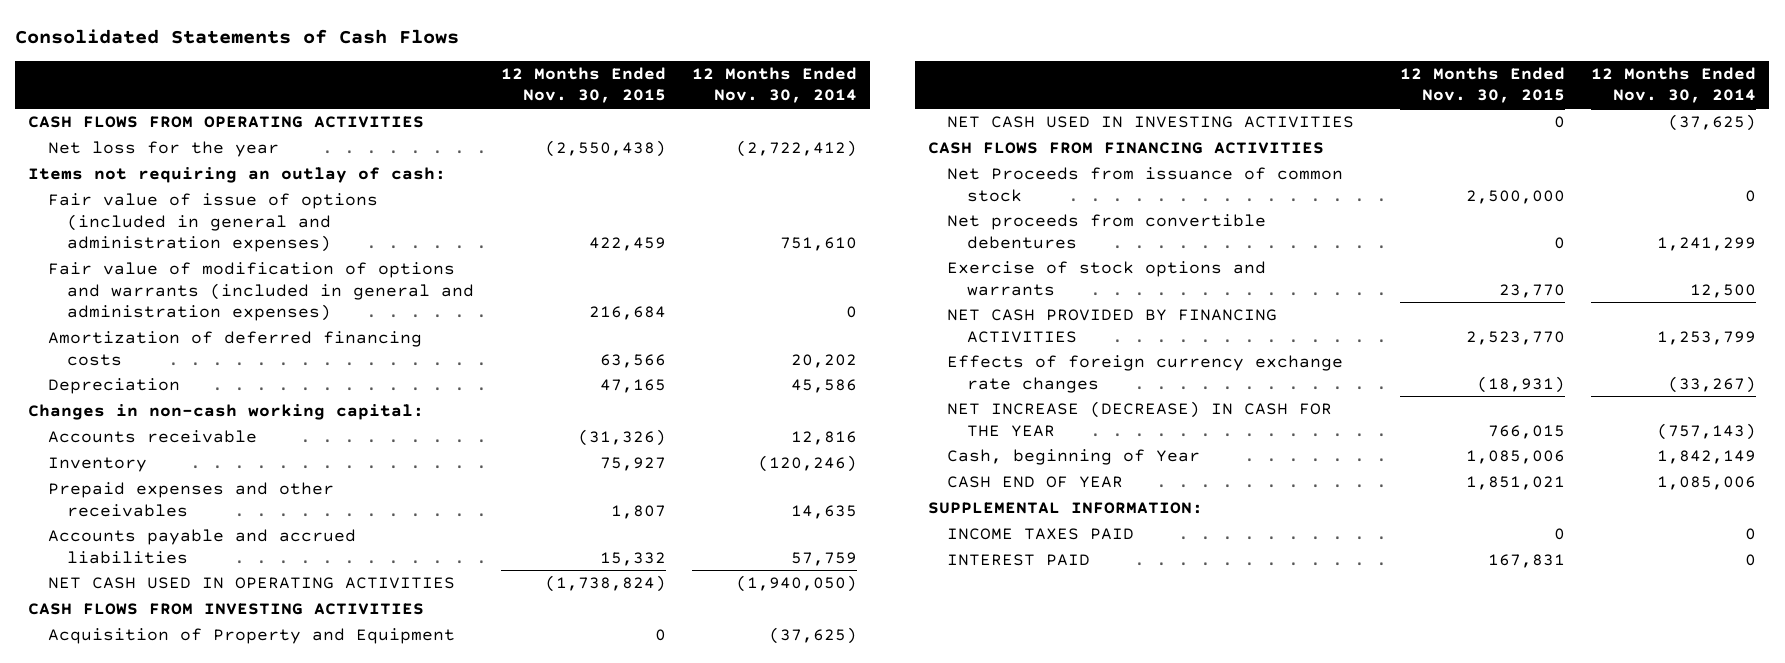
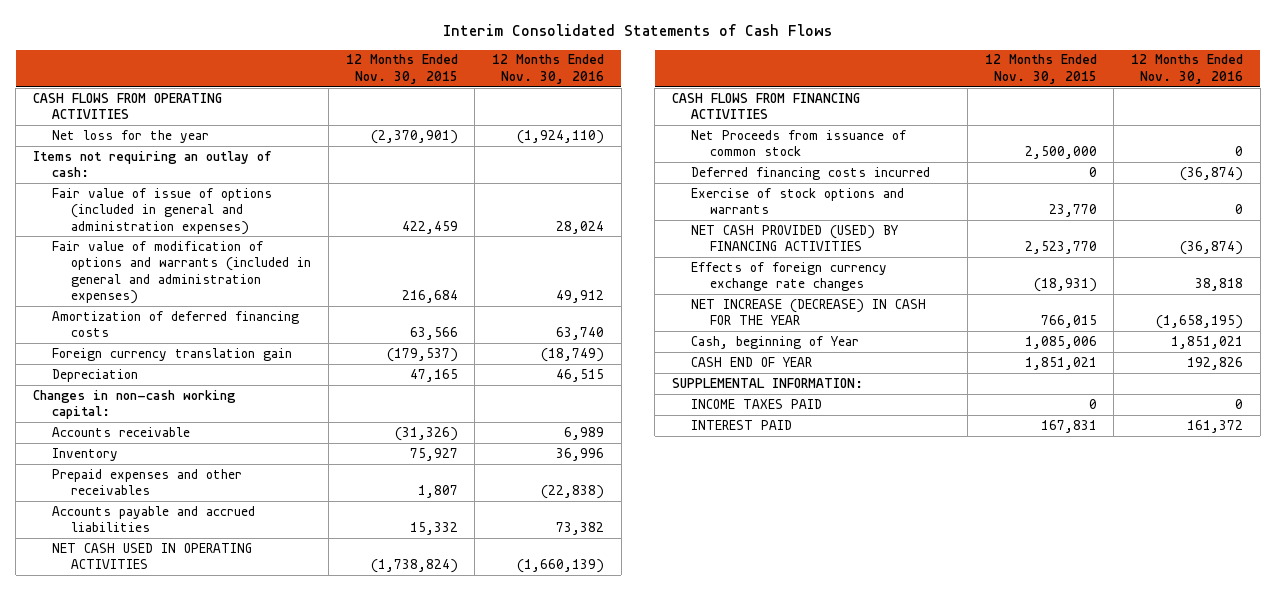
- Consolidated Statements of Cash Flows
+ Interim Consolidated Statements of Cash Flows
- | 12 Months Ended Nov. 30, 2015 | 12 Months Ended Nov. 30, 2014
+ | 12 Months Ended Nov. 30, 2015 | 12 Months Ended Nov. 30, 2016
- Net loss for the year | (2,550,438) | (2,722,412)
+ Net loss for the year | (2,370,901) | (1,924,110)
+ Foreign currency translation gain | (179,537) | (18,749)
- CASH FLOWS FROM INVESTING ACTIVITIES
- Acquisition of Property and Equipment | 0 | (37,625)
- NET CASH USED IN INVESTING ACTIVITIES | 0 | (37,625)
- Net proceeds from convertible debentures | 0 | 1,241,299
+ Deferred financing costs incurred | 0 | (36,874)
- NET CASH PROVIDED BY FINANCING ACTIVITIES | 2,523,770 | 1,253,799
+ NET CASH PROVIDED (USED) BY FINANCING ACTIVITIES | 2,523,770 | (36,874)

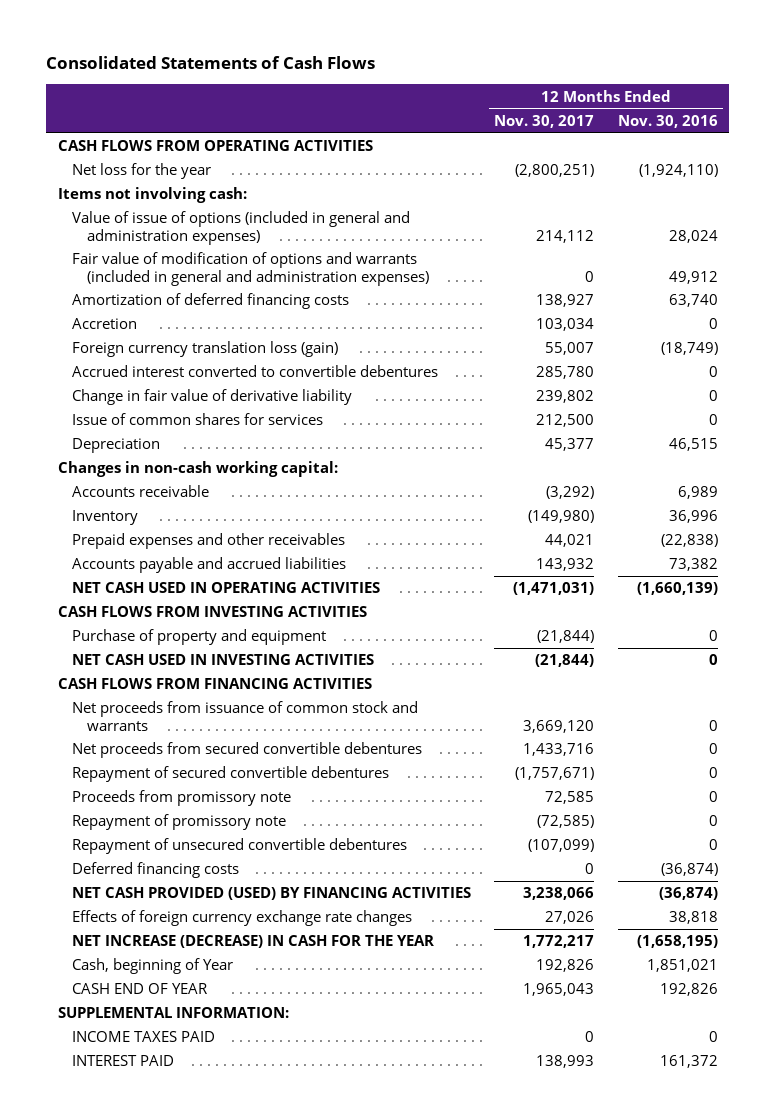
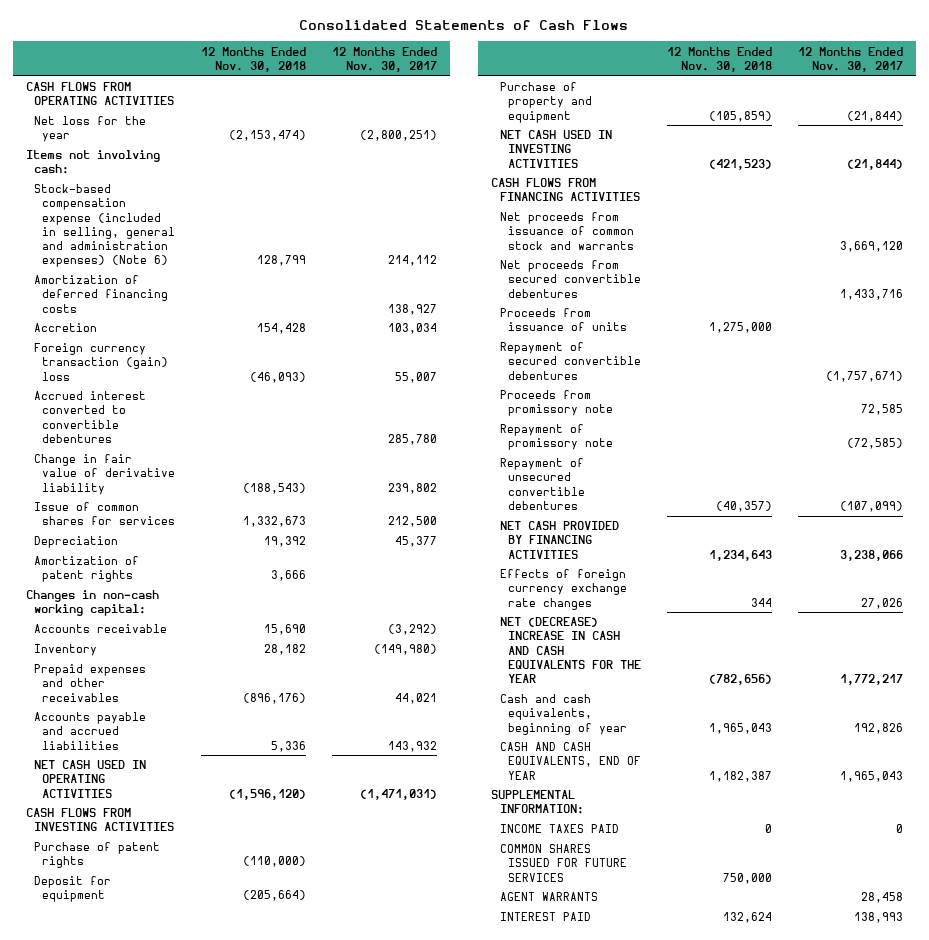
- | 12 Months Ended Nov. 30, 2017 | 12 Months Ended Nov. 30, 2016
+ | 12 Months Ended Nov. 30, 2018 | 12 Months Ended Nov. 30, 2017
- Value of issue of options (included in general and administration expenses) | 214,112 | 28,024
- Fair value of modification of options and warrants (included in general and administration expenses) | 0 | 49,912
+ Stock-based compensation expense (included in selling, general and administration expenses) (Note 6) | 128,799 | 214,112
- Foreign currency translation loss (gain) | 55,007 | (18,749)
+ Foreign currency transaction (gain) loss | (46,093) | 55,007
+ Amortization of patent rights | 3,666 |
+ Purchase of patent rights | (110,000) |
+ Deposit for equipment | (205,664) |
+ Proceeds from issuance of units | 1,275,000 |
- Deferred financing costs | 0 | (36,874)
- NET CASH PROVIDED (USED) BY FINANCING ACTIVITIES | 3,238,066 | (36,874)
+ NET CASH PROVIDED BY FINANCING ACTIVITIES | 1,234,643 | 3,238,066
- NET INCREASE (DECREASE) IN CASH FOR THE YEAR | 1,772,217 | (1,658,195)
- Cash, beginning of Year | 192,826 | 1,851,021
- CASH END OF YEAR | 1,965,043 | 192,826
+ NET (DECREASE) INCREASE IN CASH AND CASH EQUIVALENTS FOR THE YEAR | (782,656) | 1,772,217
+ Cash and cash equivalents, beginning of year | 1,965,043 | 192,826
+ CASH AND CASH EQUIVALENTS, END OF YEAR | 1,182,387 | 1,965,043
+ COMMON SHARES ISSUED FOR FUTURE SERVICES | 750,000 |
+ AGENT WARRANTS | | 28,458

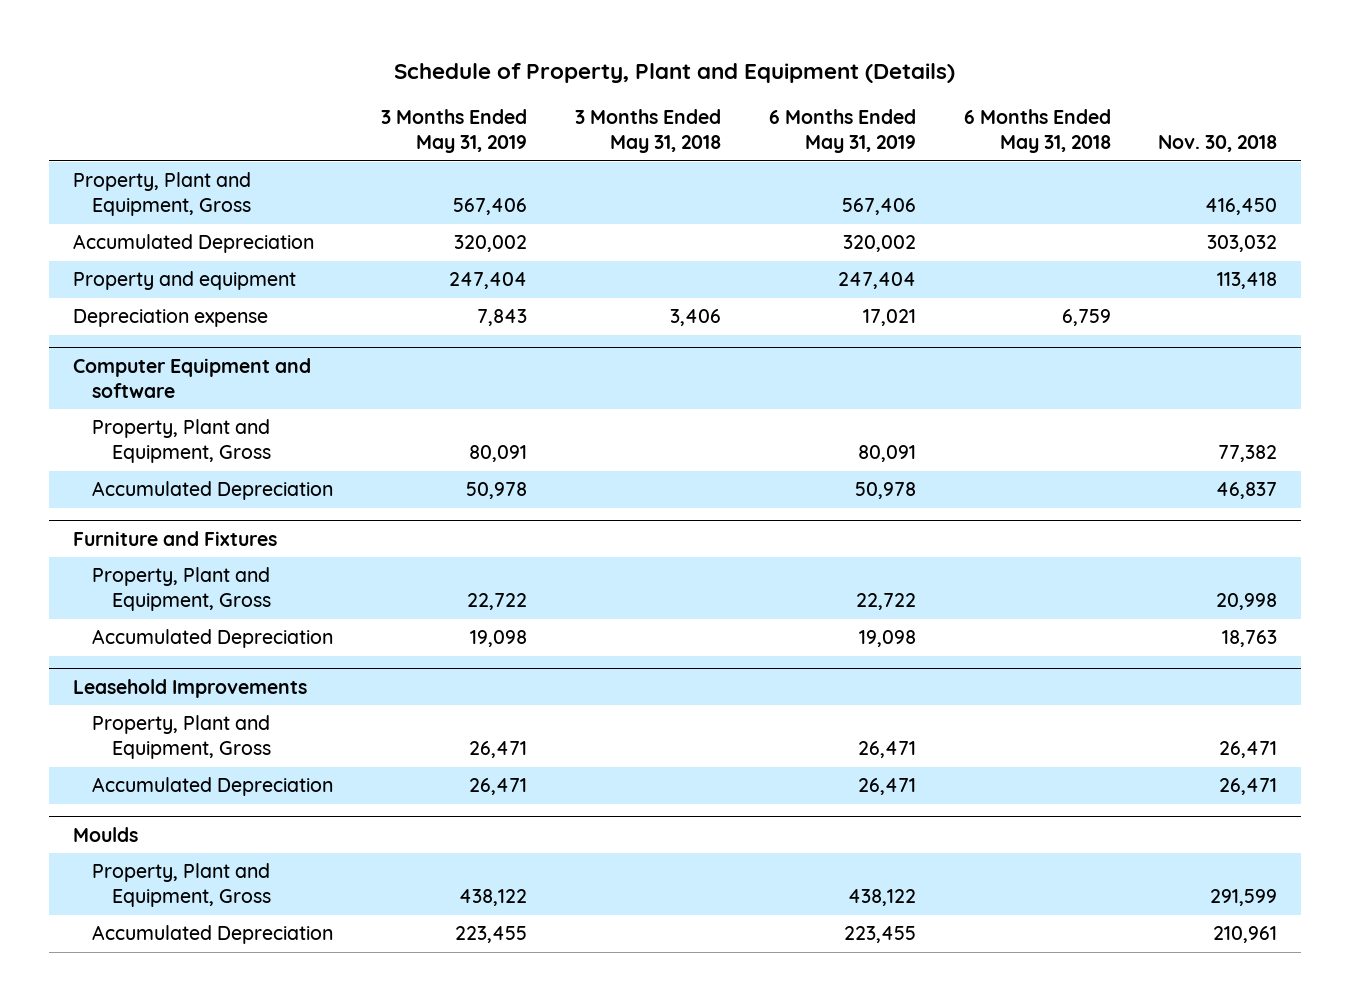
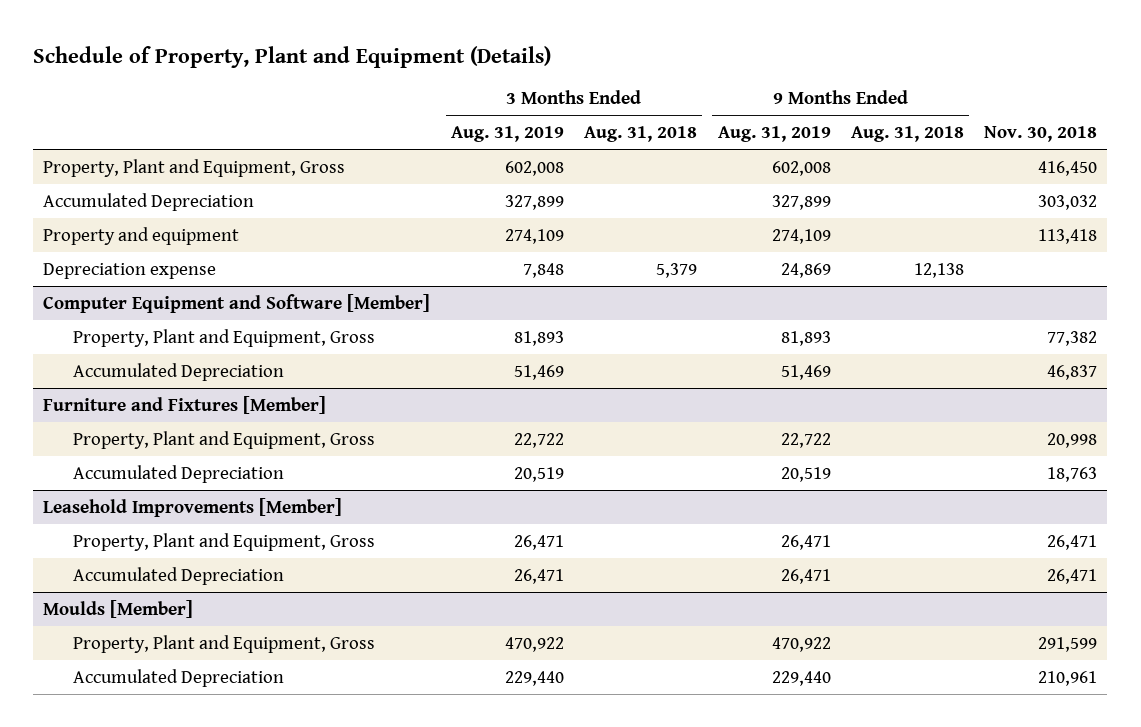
- | 3 Months Ended May 31, 2019 | 3 Months Ended May 31, 2018 | 6 Months Ended May 31, 2019 | 6 Months Ended May 31, 2018 | Nov. 30, 2018
+ | 3 Months Ended Aug. 31, 2019 | 3 Months Ended Aug. 31, 2018 | 9 Months Ended Aug. 31, 2019 | 9 Months Ended Aug. 31, 2018 | Nov. 30, 2018
- Computer Equipment and software
+ Computer Equipment and Software [Member]
- Furniture and Fixtures
+ Furniture and Fixtures [Member]
- Leasehold Improvements
+ Leasehold Improvements [Member]
- Moulds
+ Moulds [Member]

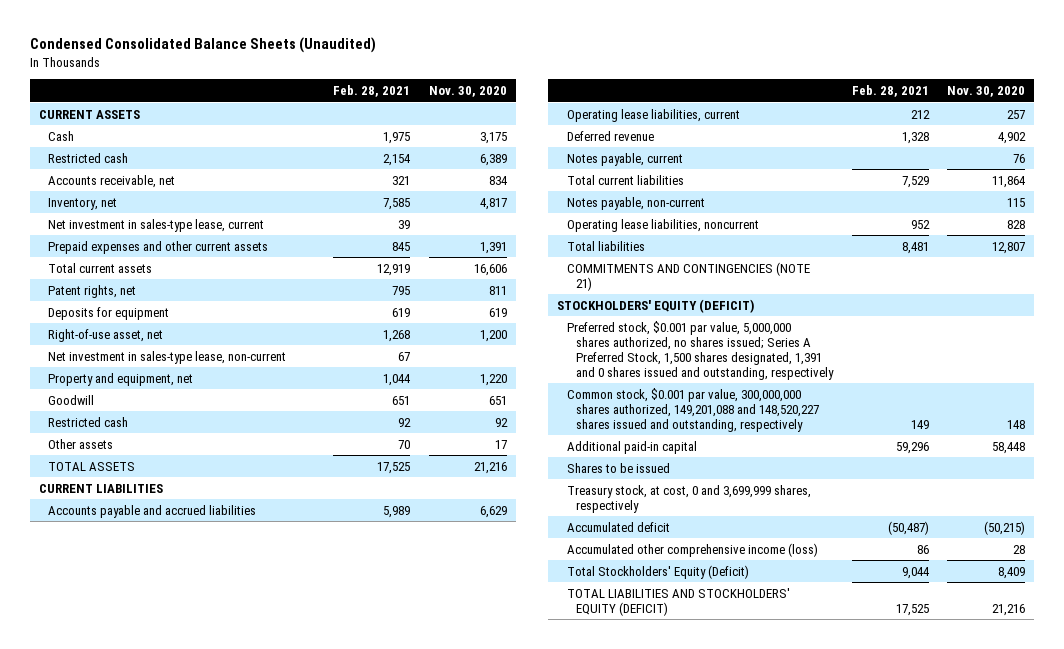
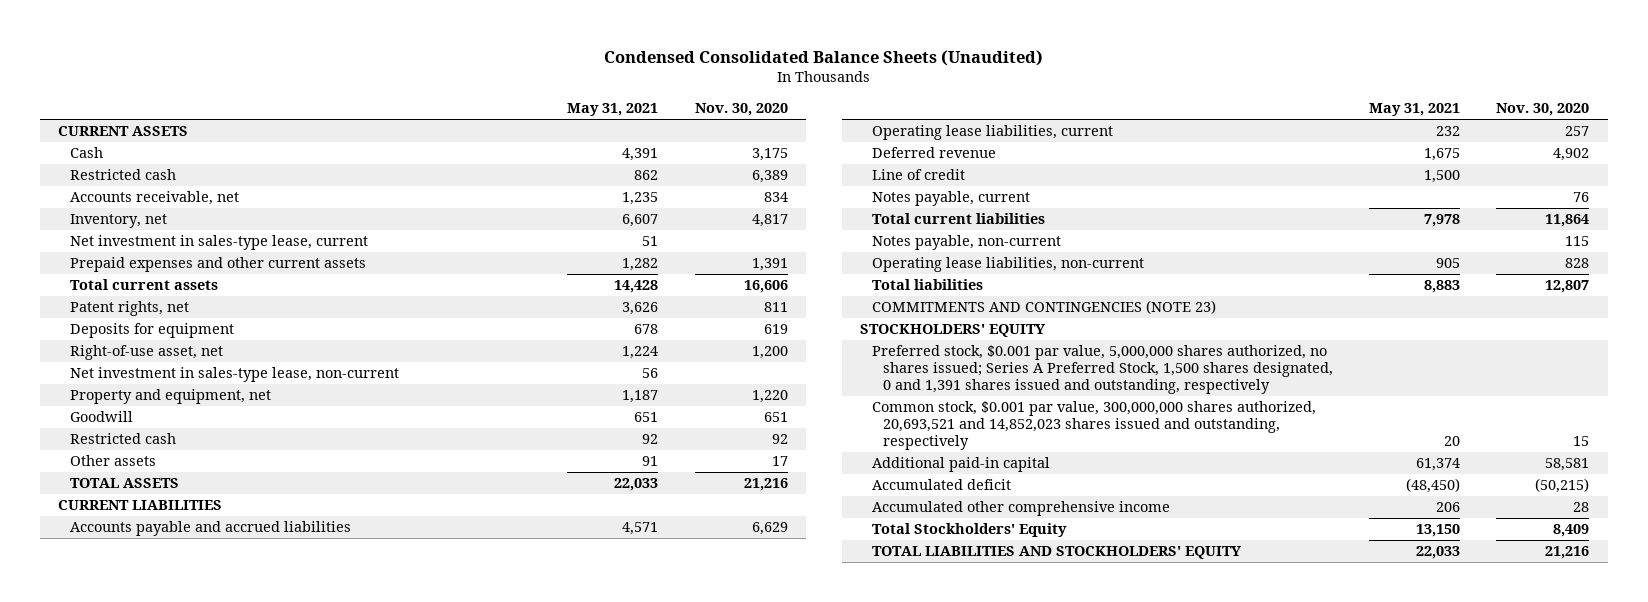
- | Feb. 28, 2021 | Nov. 30, 2020
+ | May 31, 2021 | Nov. 30, 2020
+ Line of credit | 1,500 |
- Operating lease liabilities, noncurrent | 952 | 828
+ Operating lease liabilities, non-current | 905 | 828
- COMMITMENTS AND CONTINGENCIES (NOTE 21)
- STOCKHOLDERS' EQUITY (DEFICIT)
- Preferred stock, $0.001 par value, 5,000,000 shares authorized, no shares issued; Series A Preferred Stock, 1,500 shares designated, 1,391 and 0 shares issued and outstanding, respectively
- Common stock, $0.001 par value, 300,000,000 shares authorized, 149,201,088 and 148,520,227 shares issued and outstanding, respectively | 149 | 148
- Additional paid-in capital | 59,296 | 58,448
- Shares to be issued
- Treasury stock, at cost, 0 and 3,699,999 shares, respectively
+ COMMITMENTS AND CONTINGENCIES (NOTE 23)
+ STOCKHOLDERS' EQUITY
+ Preferred stock, $0.001 par value, 5,000,000 shares authorized, no shares issued; Series A Preferred Stock, 1,500 shares designated, 0 and 1,391 shares issued and outstanding, respectively
+ Common stock, $0.001 par value, 300,000,000 shares authorized, 20,693,521 and 14,852,023 shares issued and outstanding, respectively | 20 | 15
+ Additional paid-in capital | 61,374 | 58,581
- Accumulated other comprehensive income (loss) | 86 | 28
- Total Stockholders' Equity (Deficit) | 9,044 | 8,409
- TOTAL LIABILITIES AND STOCKHOLDERS' EQUITY (DEFICIT) | 17,525 | 21,216
+ Accumulated other comprehensive income | 206 | 28
+ Total Stockholders' Equity | 13,150 | 8,409
+ TOTAL LIABILITIES AND STOCKHOLDERS' EQUITY | 22,033 | 21,216

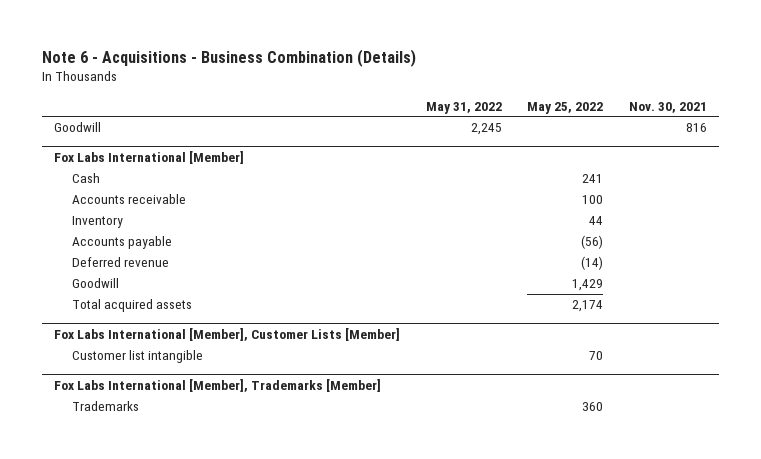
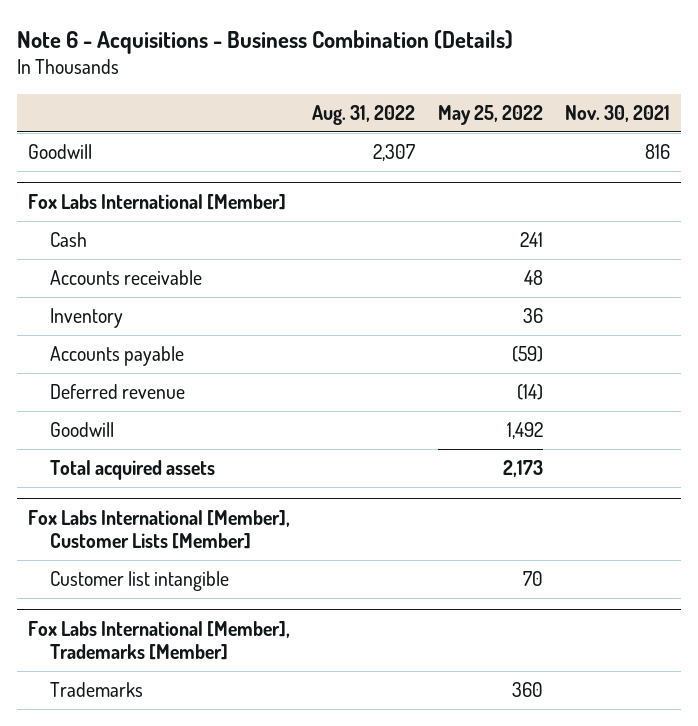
- | May 31, 2022 | May 25, 2022 | Nov. 30, 2021
+ | Aug. 31, 2022 | May 25, 2022 | Nov. 30, 2021
@ Fox Labs International [Member]
- Accounts receivable | | 100 |
- Inventory | | 44 |
- Accounts payable | | (56) |
+ Accounts receivable | | 48 |
+ Inventory | | 36 |
+ Accounts payable | | (59) |
- Goodwill | | 1,429 |
- Total acquired assets | | 2,174 |
+ Goodwill | | 1,492 |
+ Total acquired assets | | 2,173 |

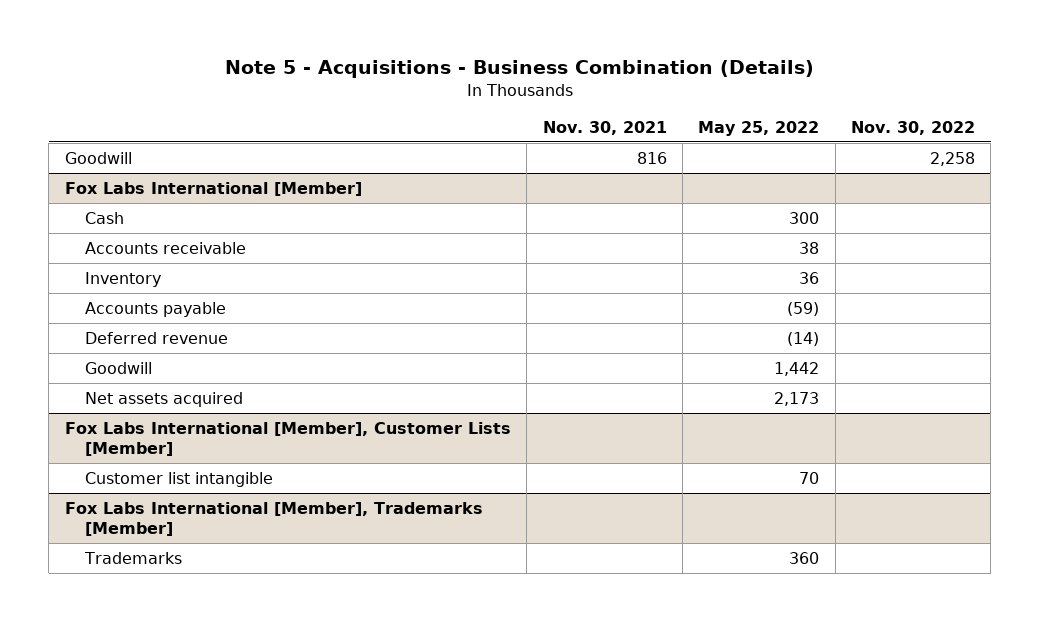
- Note 6 - Acquisitions - Business Combination (Details)
+ Note 5 - Acquisitions - Business Combination (Details)
- | Aug. 31, 2022 | May 25, 2022 | Nov. 30, 2021
+ | Nov. 30, 2021 | May 25, 2022 | Nov. 30, 2022
@ Fox Labs International [Member]
- Cash | | 241 |
- Accounts receivable | | 48 |
+ Cash | | 300 |
+ Accounts receivable | | 38 |
- Goodwill | | 1,492 |
- Total acquired assets | | 2,173 |
+ Goodwill | | 1,442 |
+ Net assets acquired | | 2,173 |

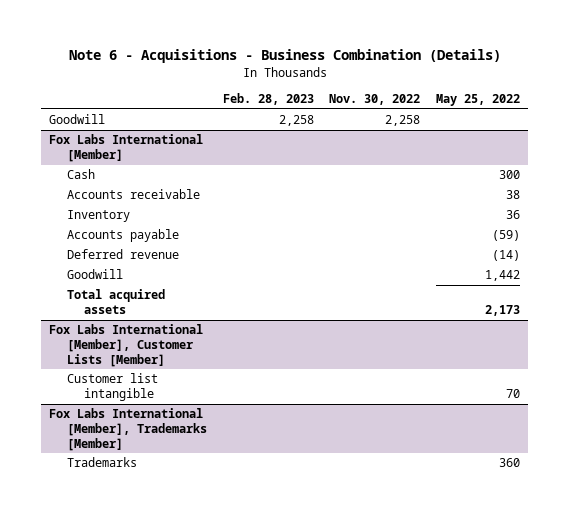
- Note 5 - Acquisitions - Business Combination (Details)
+ Note 6 - Acquisitions - Business Combination (Details)
- | Nov. 30, 2021 | May 25, 2022 | Nov. 30, 2022
+ | Feb. 28, 2023 | Nov. 30, 2022 | May 25, 2022
@ Fox Labs International [Member]
- Net assets acquired | | 2,173 |
+ Total acquired assets | | | 2,173

